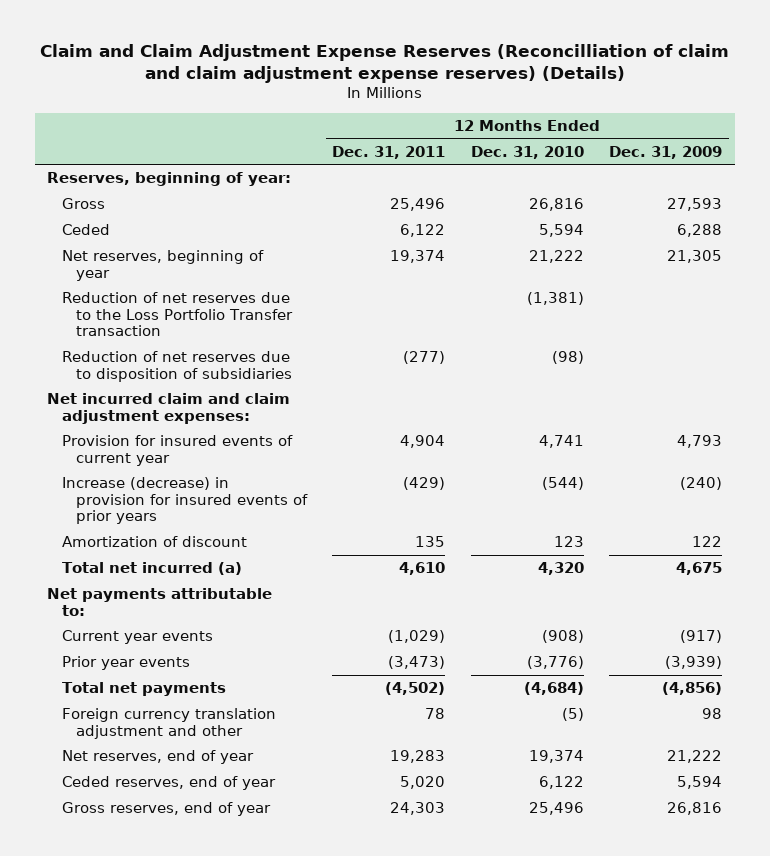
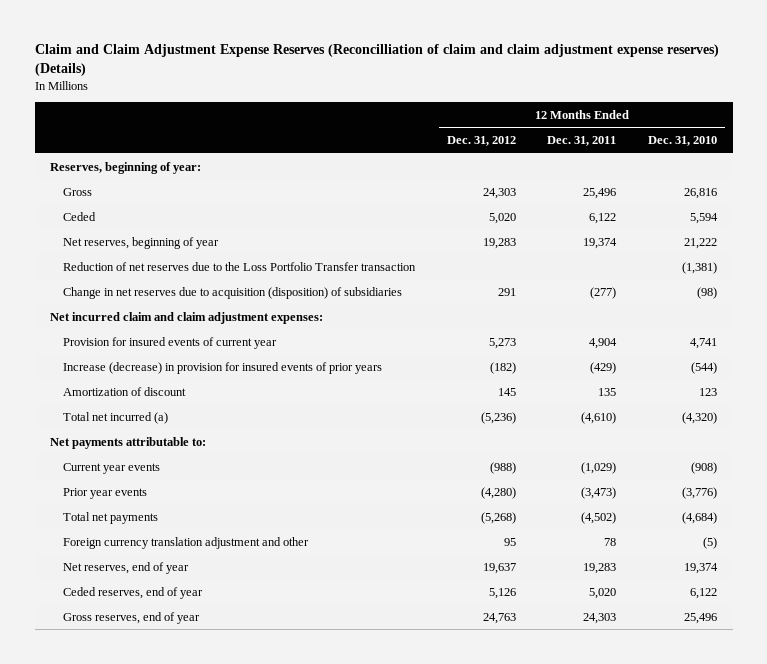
- | 12 Months Ended Dec. 31, 2011 | 12 Months Ended Dec. 31, 2010 | 12 Months Ended Dec. 31, 2009
+ | 12 Months Ended Dec. 31, 2012 | 12 Months Ended Dec. 31, 2011 | 12 Months Ended Dec. 31, 2010
- Reduction of net reserves due to disposition of subsidiaries | (277) | (98) |
+ Change in net reserves due to acquisition (disposition) of subsidiaries | 291 | (277) | (98)
- Total net incurred (a) | 4,610 | 4,320 | 4,675
+ Total net incurred (a) | (5,236) | (4,610) | (4,320)

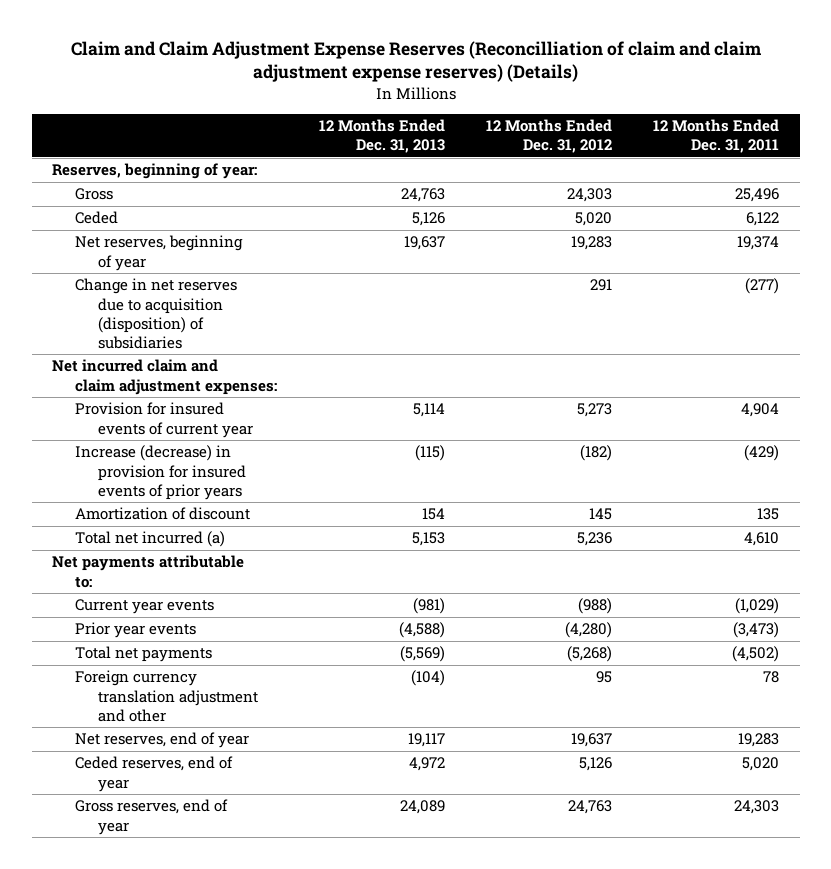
- | 12 Months Ended Dec. 31, 2012 | 12 Months Ended Dec. 31, 2011 | 12 Months Ended Dec. 31, 2010
+ | 12 Months Ended Dec. 31, 2013 | 12 Months Ended Dec. 31, 2012 | 12 Months Ended Dec. 31, 2011
- Reduction of net reserves due to the Loss Portfolio Transfer transaction | | | (1,381)
- Total net incurred (a) | (5,236) | (4,610) | (4,320)
+ Total net incurred (a) | 5,153 | 5,236 | 4,610

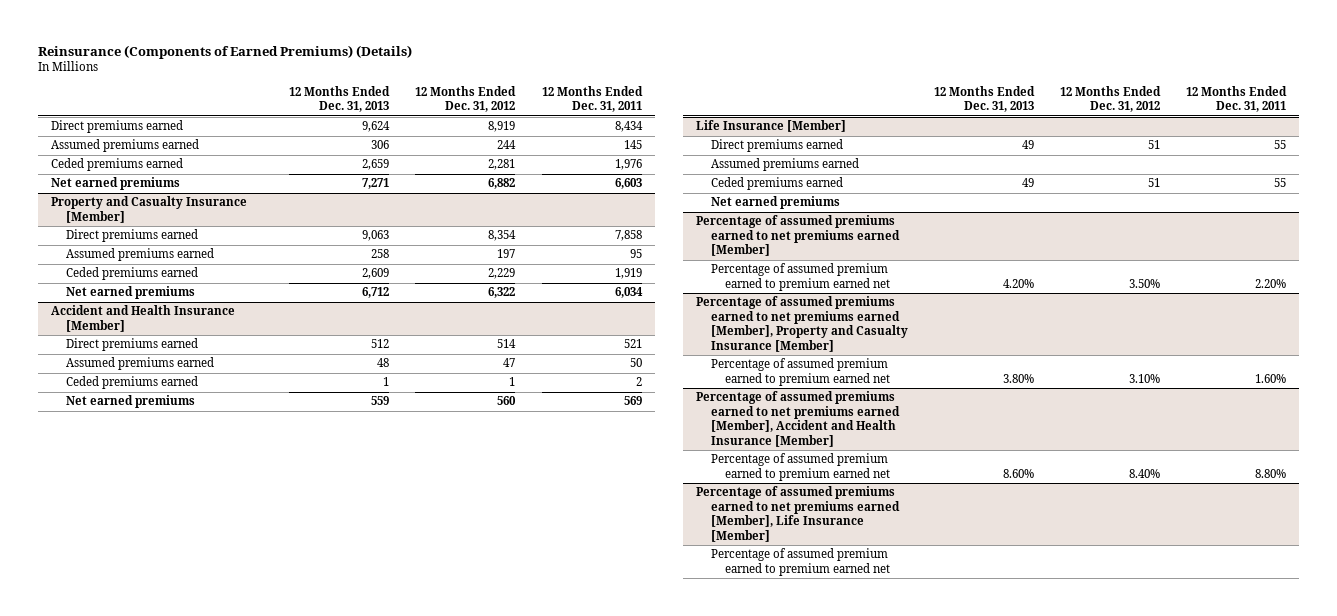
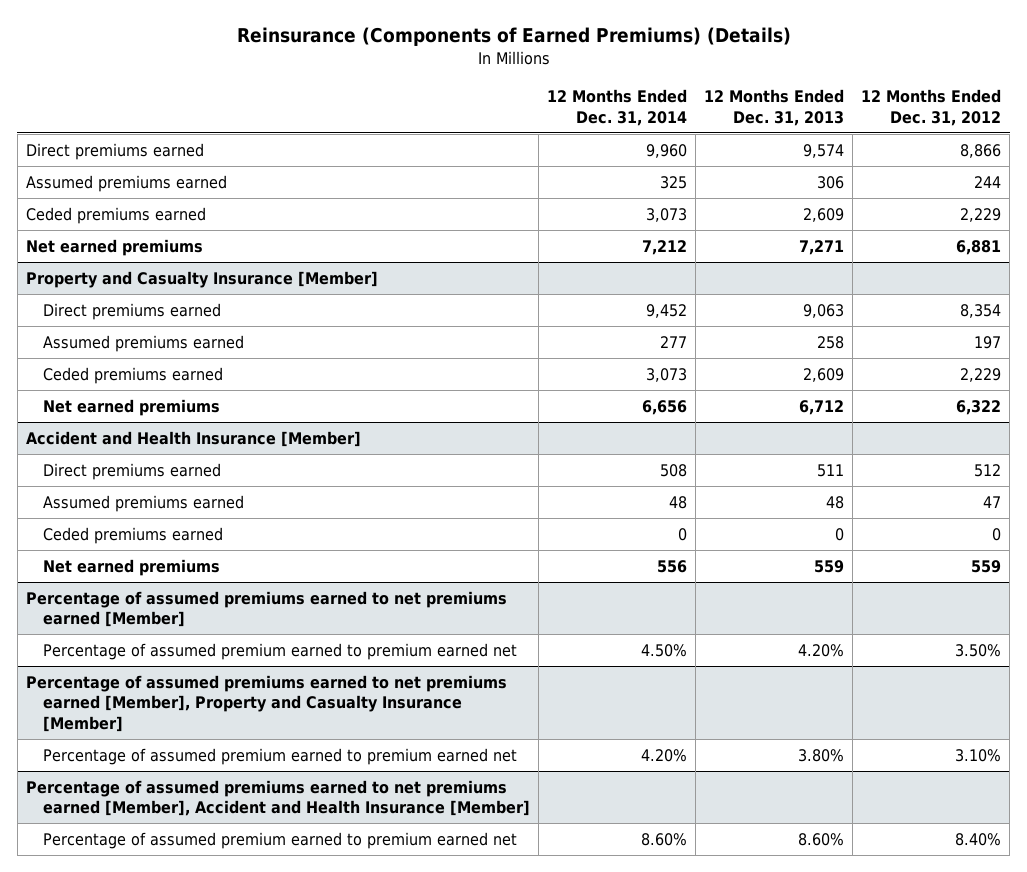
- | 12 Months Ended Dec. 31, 2013 | 12 Months Ended Dec. 31, 2012 | 12 Months Ended Dec. 31, 2011
+ | 12 Months Ended Dec. 31, 2014 | 12 Months Ended Dec. 31, 2013 | 12 Months Ended Dec. 31, 2012
- Direct premiums earned | 9,624 | 8,919 | 8,434
+ Direct premiums earned | 9,960 | 9,574 | 8,866
- Ceded premiums earned | 2,659 | 2,281 | 1,976
- Net earned premiums | 7,271 | 6,882 | 6,603
+ Ceded premiums earned | 3,073 | 2,609 | 2,229
+ Net earned premiums | 7,212 | 7,271 | 6,881
@ Accident and Health Insurance [Member]
- Direct premiums earned | 512 | 514 | 521
+ Direct premiums earned | 508 | 511 | 512
- Ceded premiums earned | 1 | 1 | 2
- Net earned premiums | 559 | 560 | 569
- Life Insurance [Member]
- Direct premiums earned | 49 | 51 | 55
- Assumed premiums earned
- Ceded premiums earned | 49 | 51 | 55
- Net earned premiums
@ Accident and Health Insurance [Member]
+ Ceded premiums earned | 0 | 0 | 0
+ Net earned premiums | 556 | 559 | 559
- Percentage of assumed premiums earned to net premiums earned [Member], Life Insurance [Member]
- Percentage of assumed premium earned to premium earned net

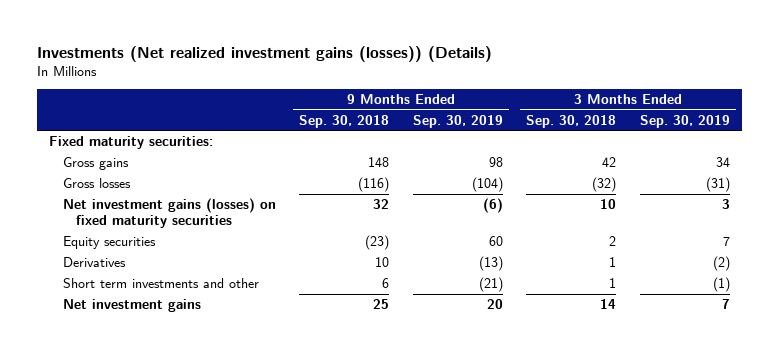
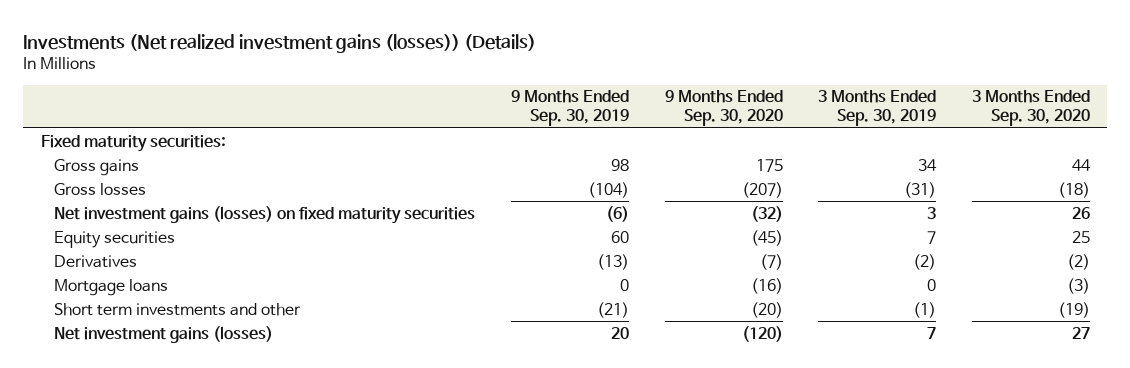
- | 9 Months Ended Sep. 30, 2018 | 9 Months Ended Sep. 30, 2019 | 3 Months Ended Sep. 30, 2018 | 3 Months Ended Sep. 30, 2019
+ | 9 Months Ended Sep. 30, 2019 | 9 Months Ended Sep. 30, 2020 | 3 Months Ended Sep. 30, 2019 | 3 Months Ended Sep. 30, 2020
+ Mortgage loans | 0 | (16) | 0 | (3)
- Net investment gains | 25 | 20 | 14 | 7
+ Net investment gains (losses) | 20 | (120) | 7 | 27

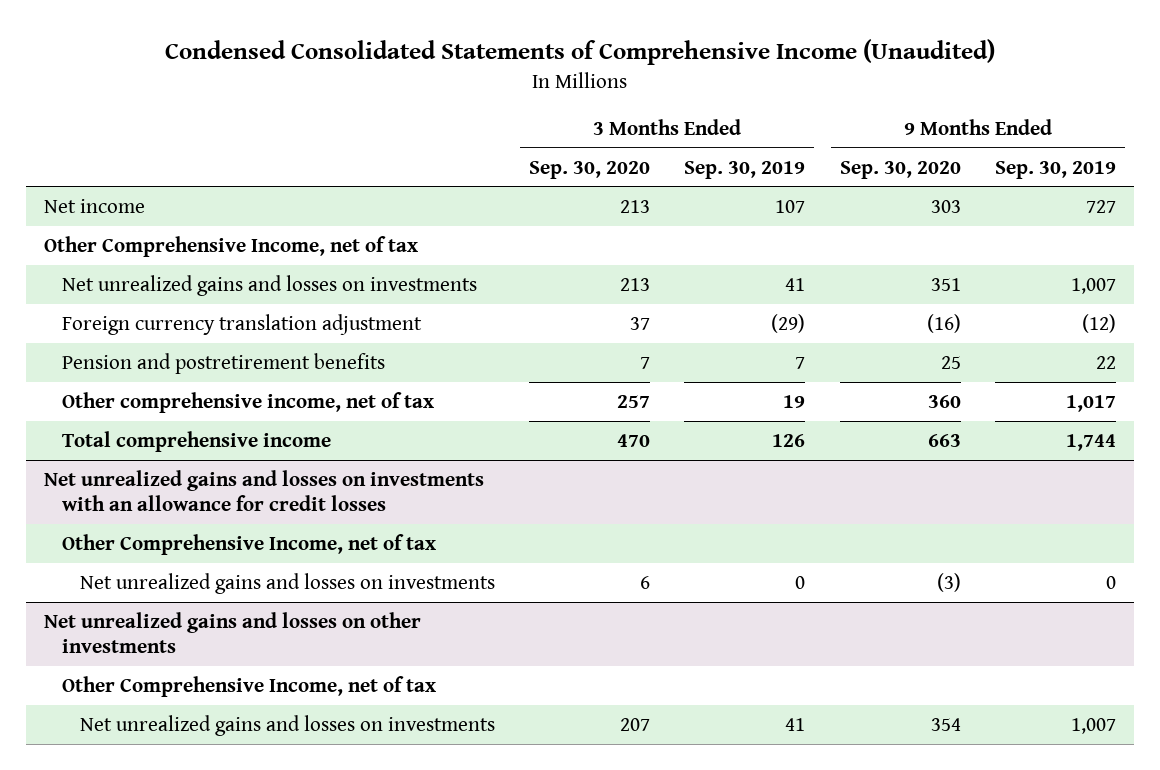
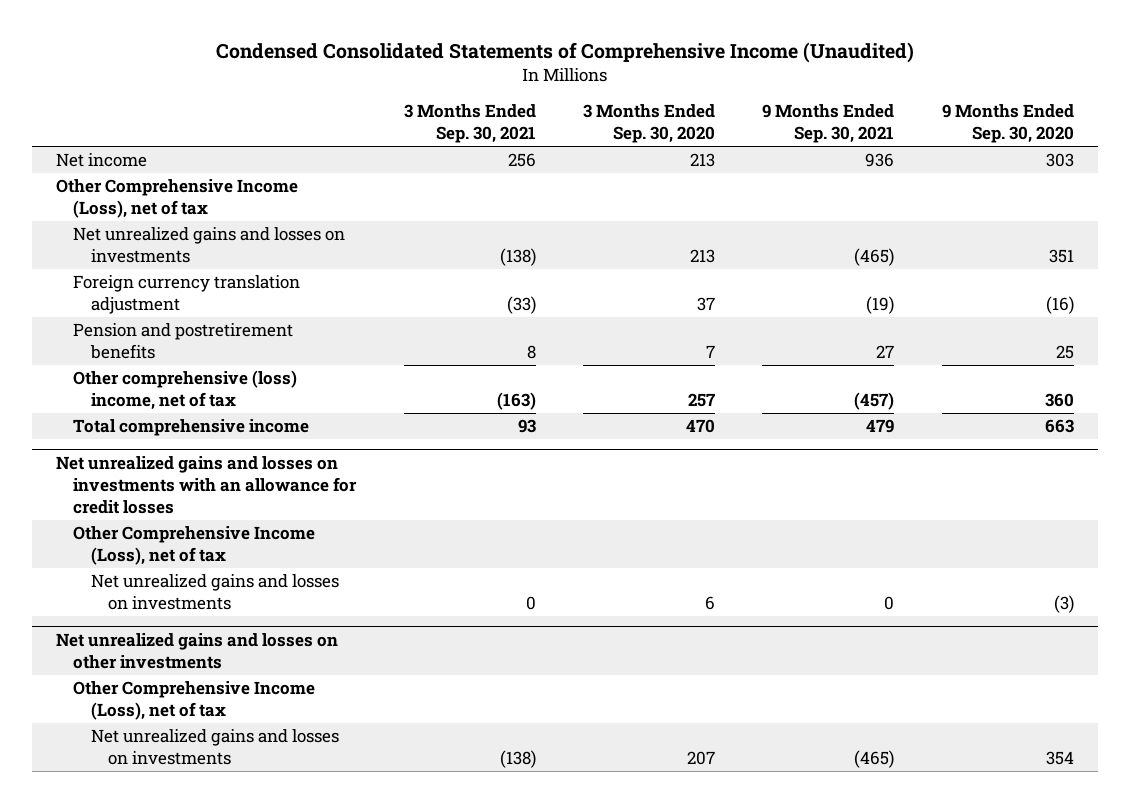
- | 3 Months Ended Sep. 30, 2020 | 3 Months Ended Sep. 30, 2019 | 9 Months Ended Sep. 30, 2020 | 9 Months Ended Sep. 30, 2019
+ | 3 Months Ended Sep. 30, 2021 | 3 Months Ended Sep. 30, 2020 | 9 Months Ended Sep. 30, 2021 | 9 Months Ended Sep. 30, 2020
- Other Comprehensive Income, net of tax
+ Other Comprehensive Income (Loss), net of tax
- Other comprehensive income, net of tax | 257 | 19 | 360 | 1,017
+ Other comprehensive (loss) income, net of tax | (163) | 257 | (457) | 360
@ Net unrealized gains and losses on investments with an allowance for credit losses
- Other Comprehensive Income, net of tax
+ Other Comprehensive Income (Loss), net of tax
@ Net unrealized gains and losses on other investments
- Other Comprehensive Income, net of tax
+ Other Comprehensive Income (Loss), net of tax

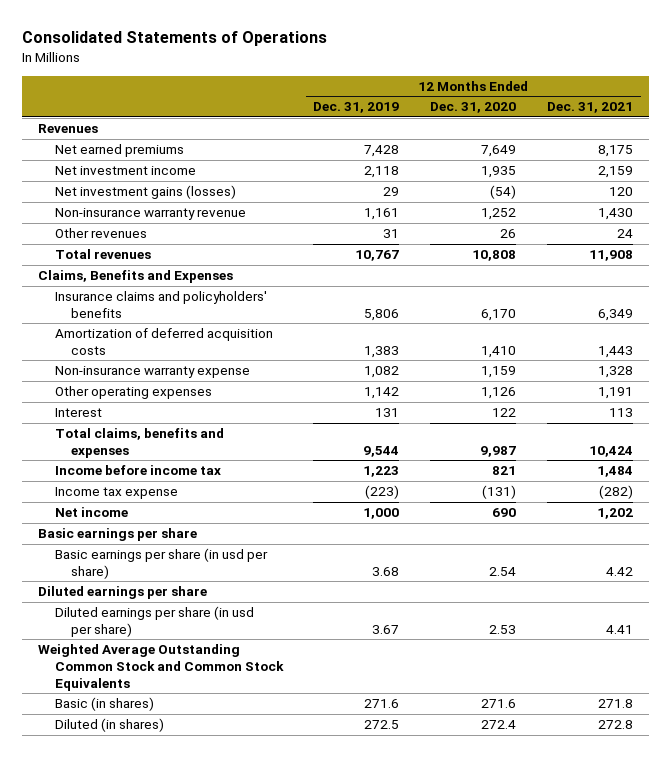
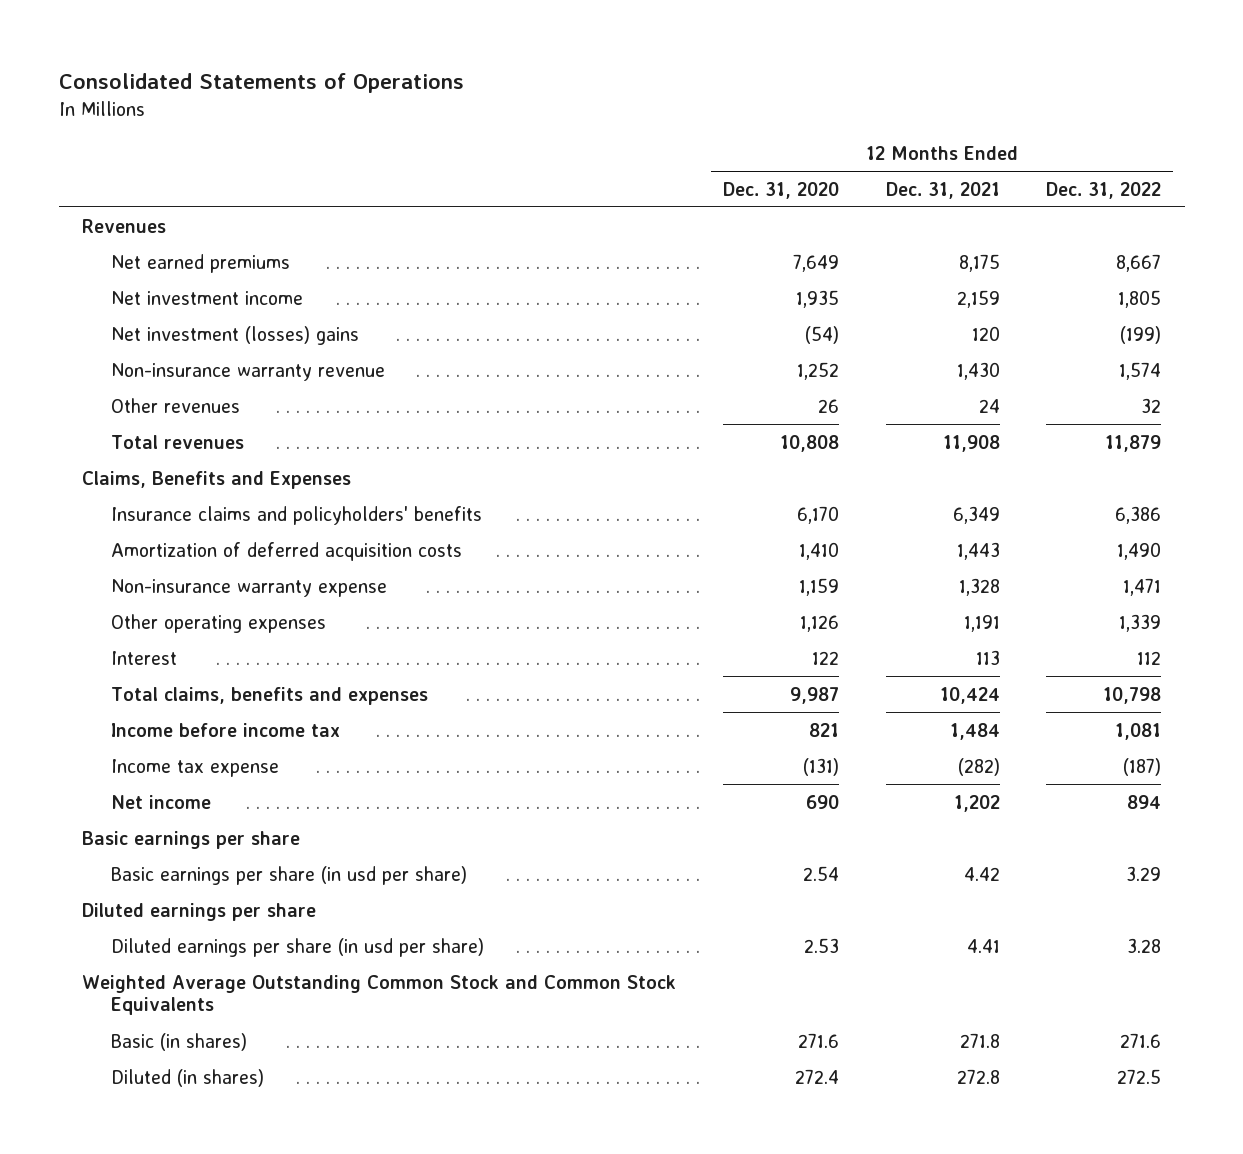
- | 12 Months Ended Dec. 31, 2019 | 12 Months Ended Dec. 31, 2020 | 12 Months Ended Dec. 31, 2021
+ | 12 Months Ended Dec. 31, 2020 | 12 Months Ended Dec. 31, 2021 | 12 Months Ended Dec. 31, 2022
- Net investment gains (losses) | 29 | (54) | 120
+ Net investment (losses) gains | (54) | 120 | (199)

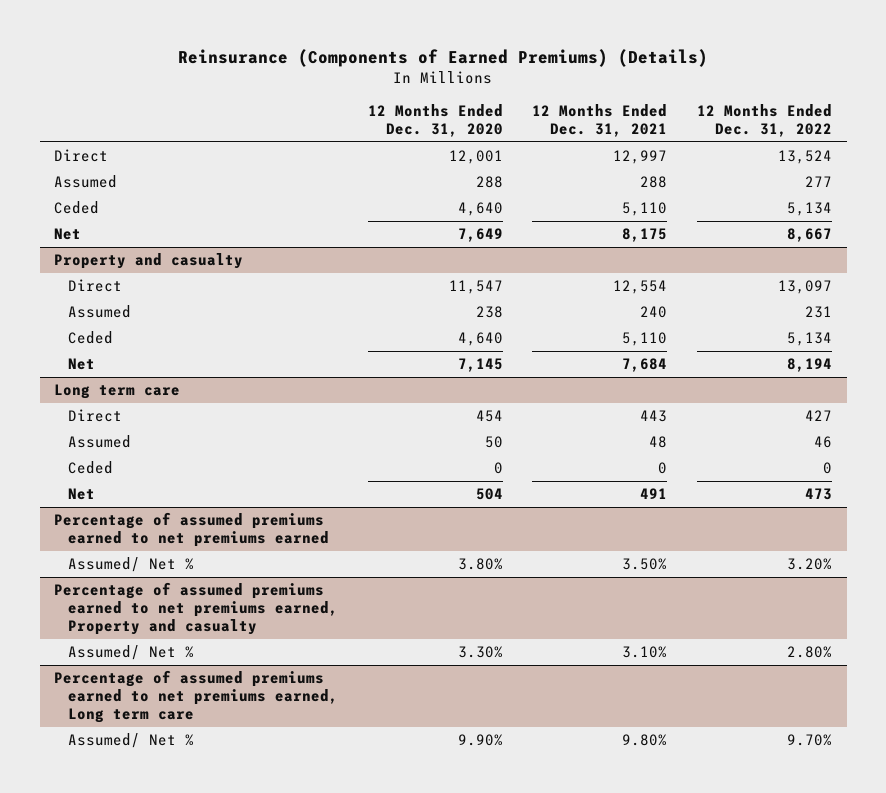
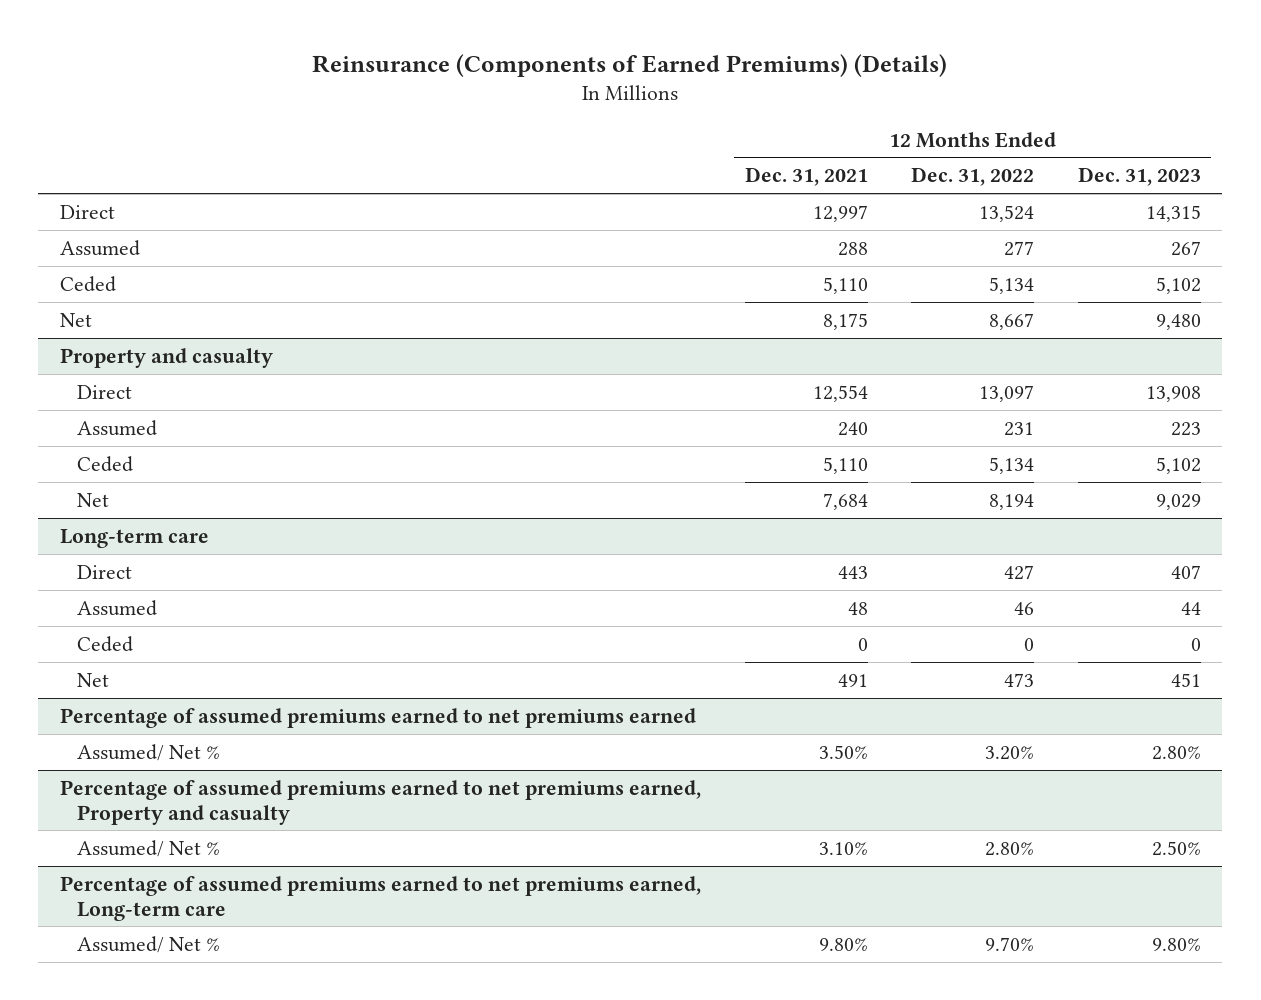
- | 12 Months Ended Dec. 31, 2020 | 12 Months Ended Dec. 31, 2021 | 12 Months Ended Dec. 31, 2022
+ | 12 Months Ended Dec. 31, 2021 | 12 Months Ended Dec. 31, 2022 | 12 Months Ended Dec. 31, 2023
- Long term care
+ Long-term care
- Percentage of assumed premiums earned to net premiums earned, Long term care
+ Percentage of assumed premiums earned to net premiums earned, Long-term care

